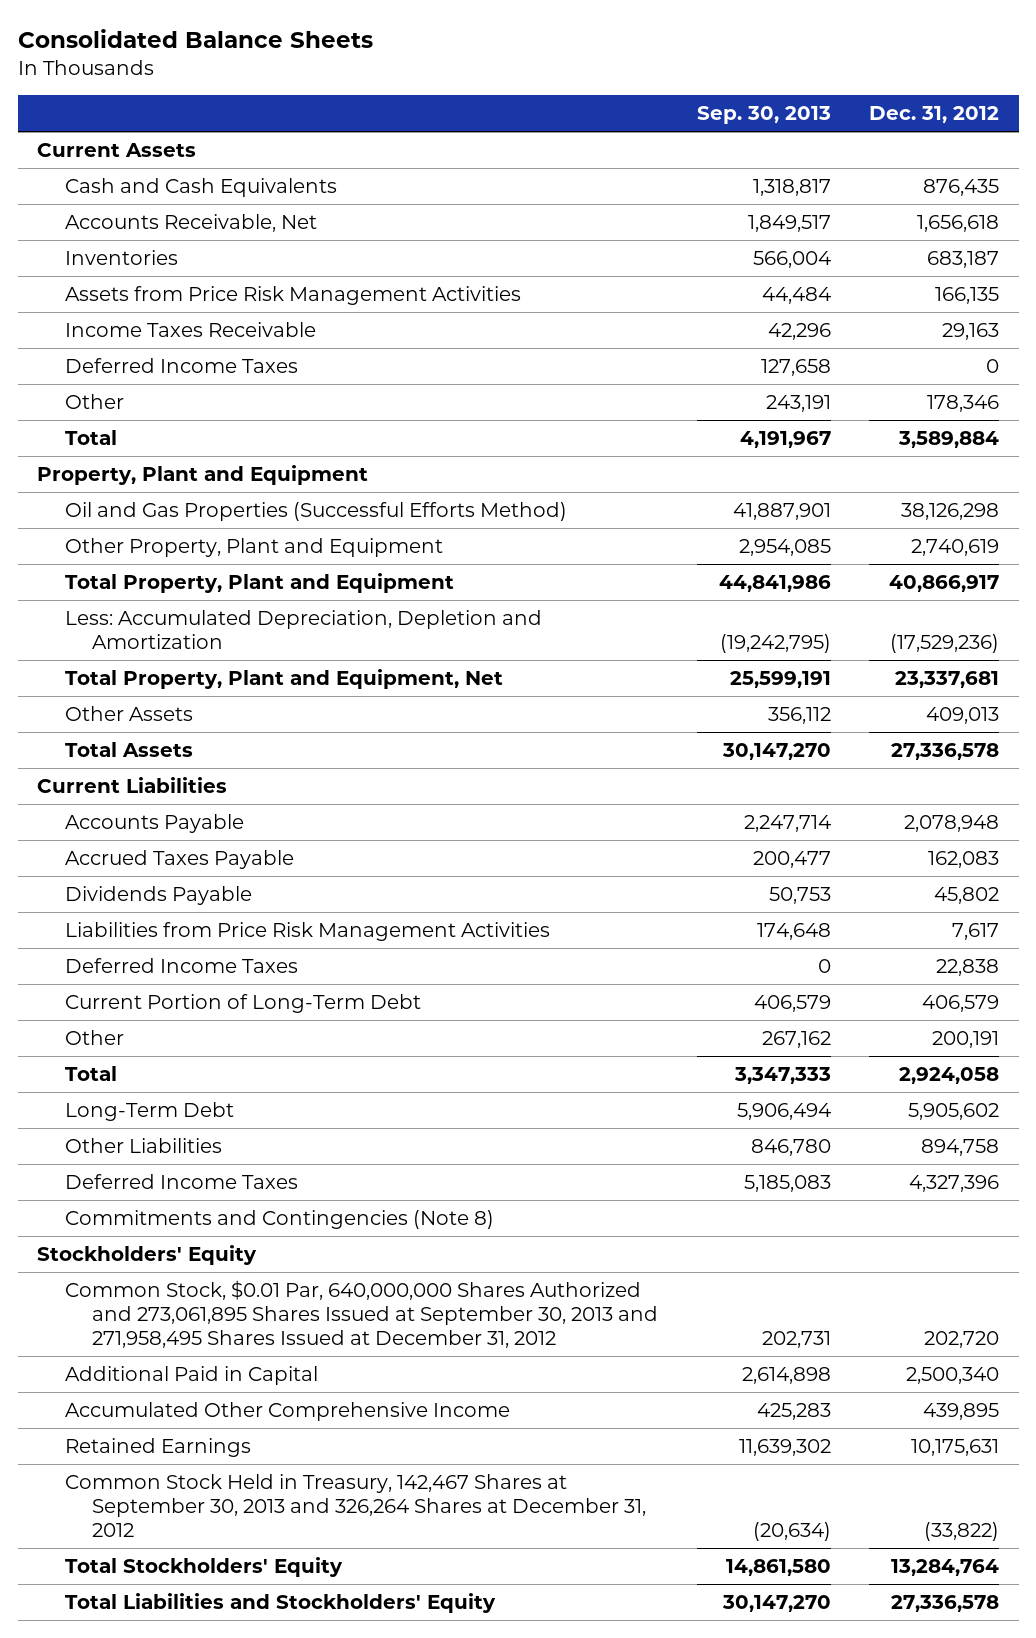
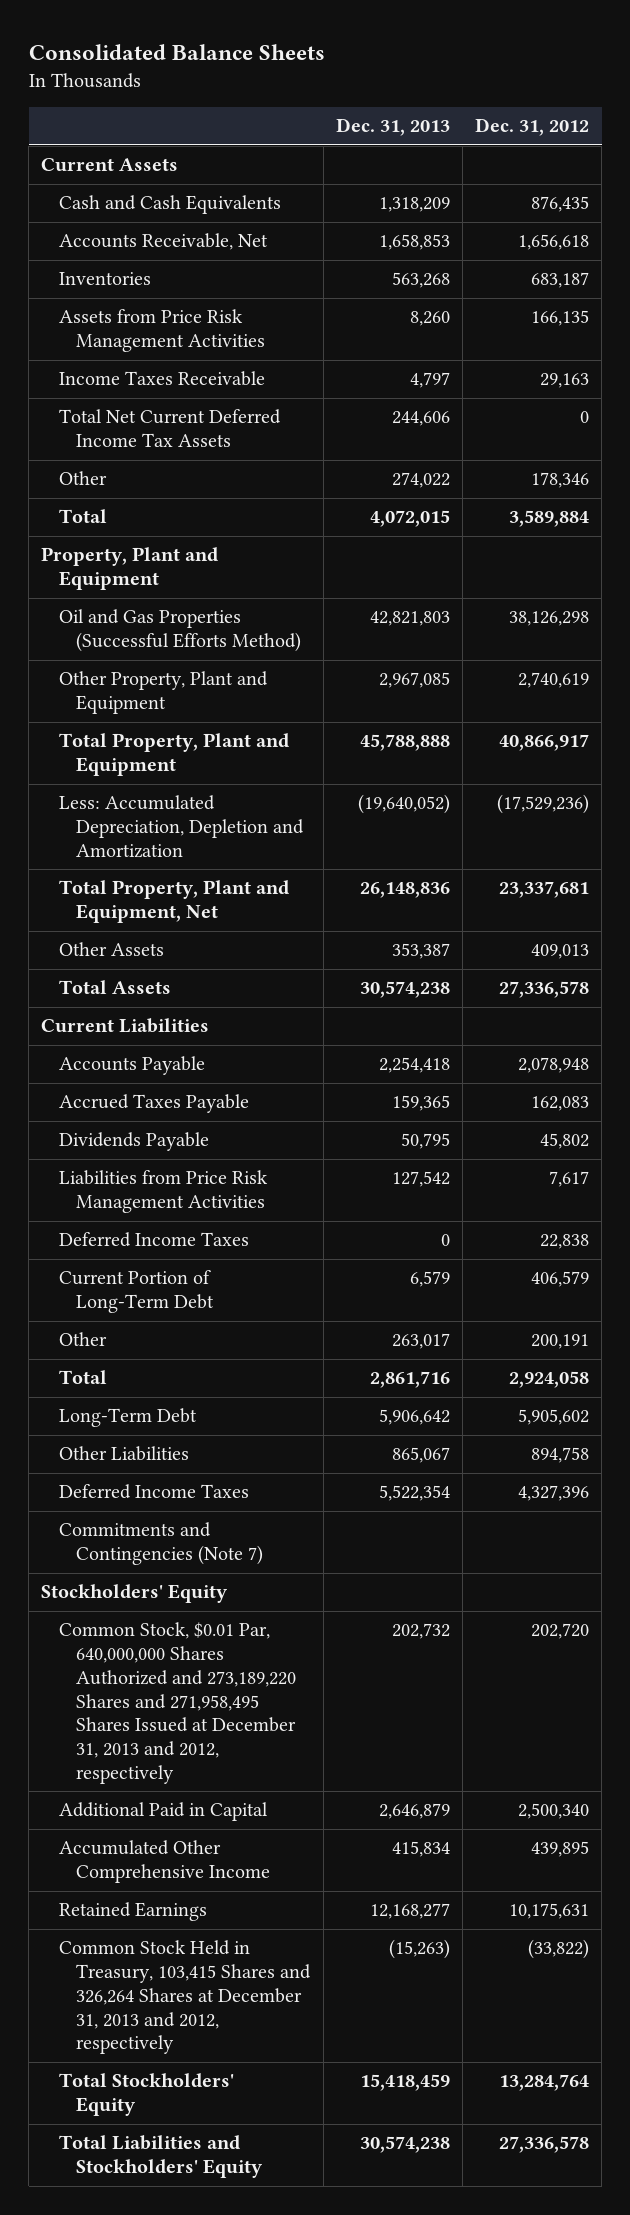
- | Sep. 30, 2013 | Dec. 31, 2012
+ | Dec. 31, 2013 | Dec. 31, 2012
- Deferred Income Taxes | 127,658 | 0
+ Total Net Current Deferred Income Tax Assets | 244,606 | 0
- Commitments and Contingencies (Note 8)
+ Commitments and Contingencies (Note 7)
- Common Stock, $0.01 Par, 640,000,000 Shares Authorized and 273,061,895 Shares Issued at September 30, 2013 and 271,958,495 Shares Issued at December 31, 2012 | 202,731 | 202,720
+ Common Stock, $0.01 Par, 640,000,000 Shares Authorized and 273,189,220 Shares and 271,958,495 Shares Issued at December 31, 2013 and 2012, respectively | 202,732 | 202,720
- Common Stock Held in Treasury, 142,467 Shares at September 30, 2013 and 326,264 Shares at December 31, 2012 | (20,634) | (33,822)
+ Common Stock Held in Treasury, 103,415 Shares and 326,264 Shares at December 31, 2013 and 2012, respectively | (15,263) | (33,822)

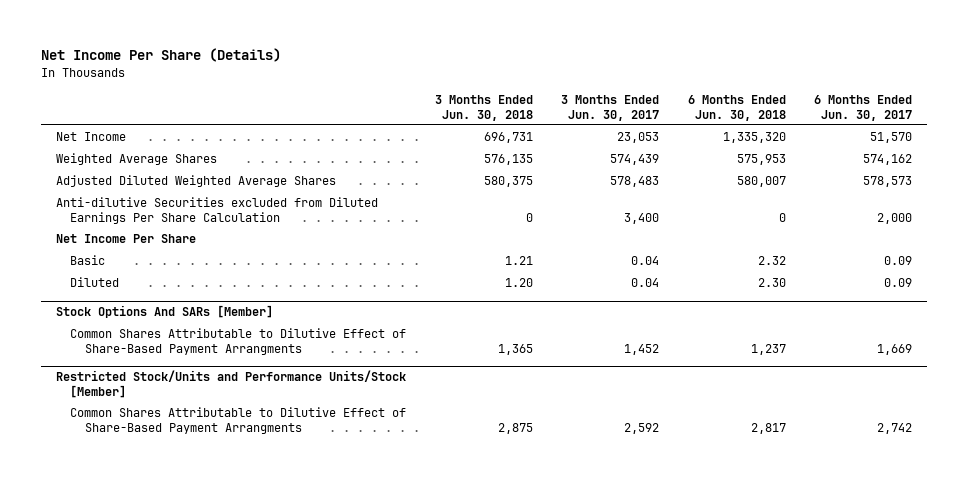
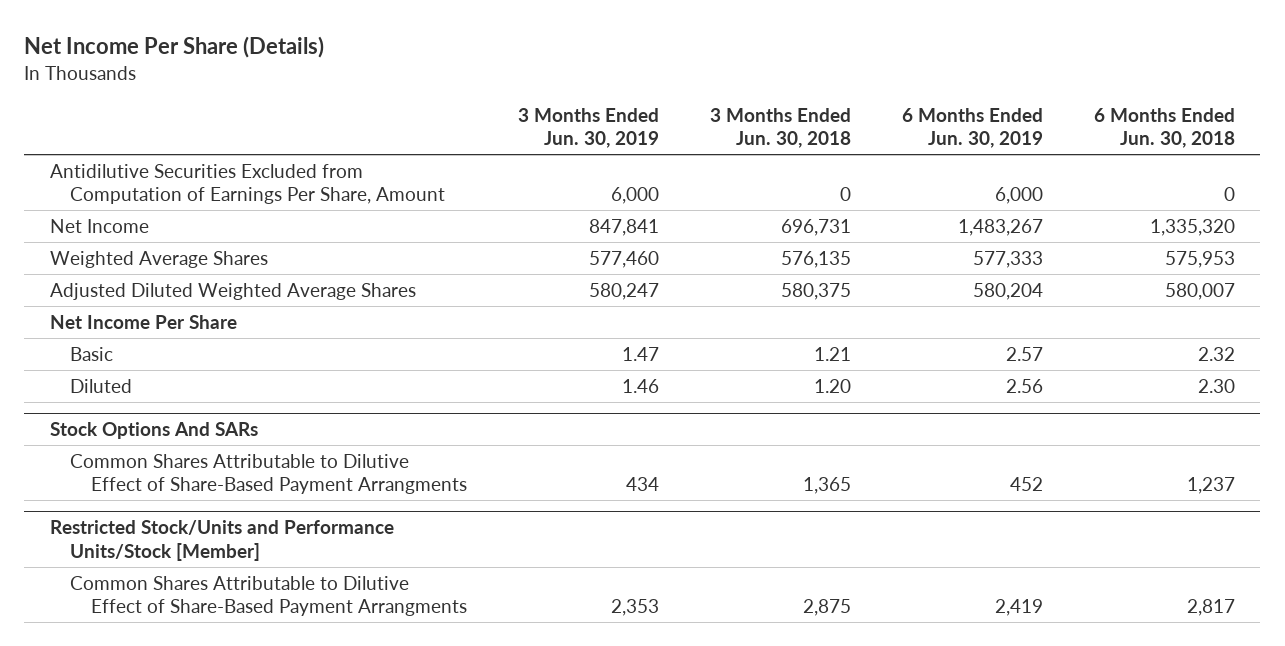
- | 3 Months Ended Jun. 30, 2018 | 3 Months Ended Jun. 30, 2017 | 6 Months Ended Jun. 30, 2018 | 6 Months Ended Jun. 30, 2017
+ | 3 Months Ended Jun. 30, 2019 | 3 Months Ended Jun. 30, 2018 | 6 Months Ended Jun. 30, 2019 | 6 Months Ended Jun. 30, 2018
+ Antidilutive Securities Excluded from Computation of Earnings Per Share, Amount | 6,000 | 0 | 6,000 | 0
- Anti-dilutive Securities excluded from Diluted Earnings Per Share Calculation | 0 | 3,400 | 0 | 2,000
- Stock Options And SARs [Member]
+ Stock Options And SARs

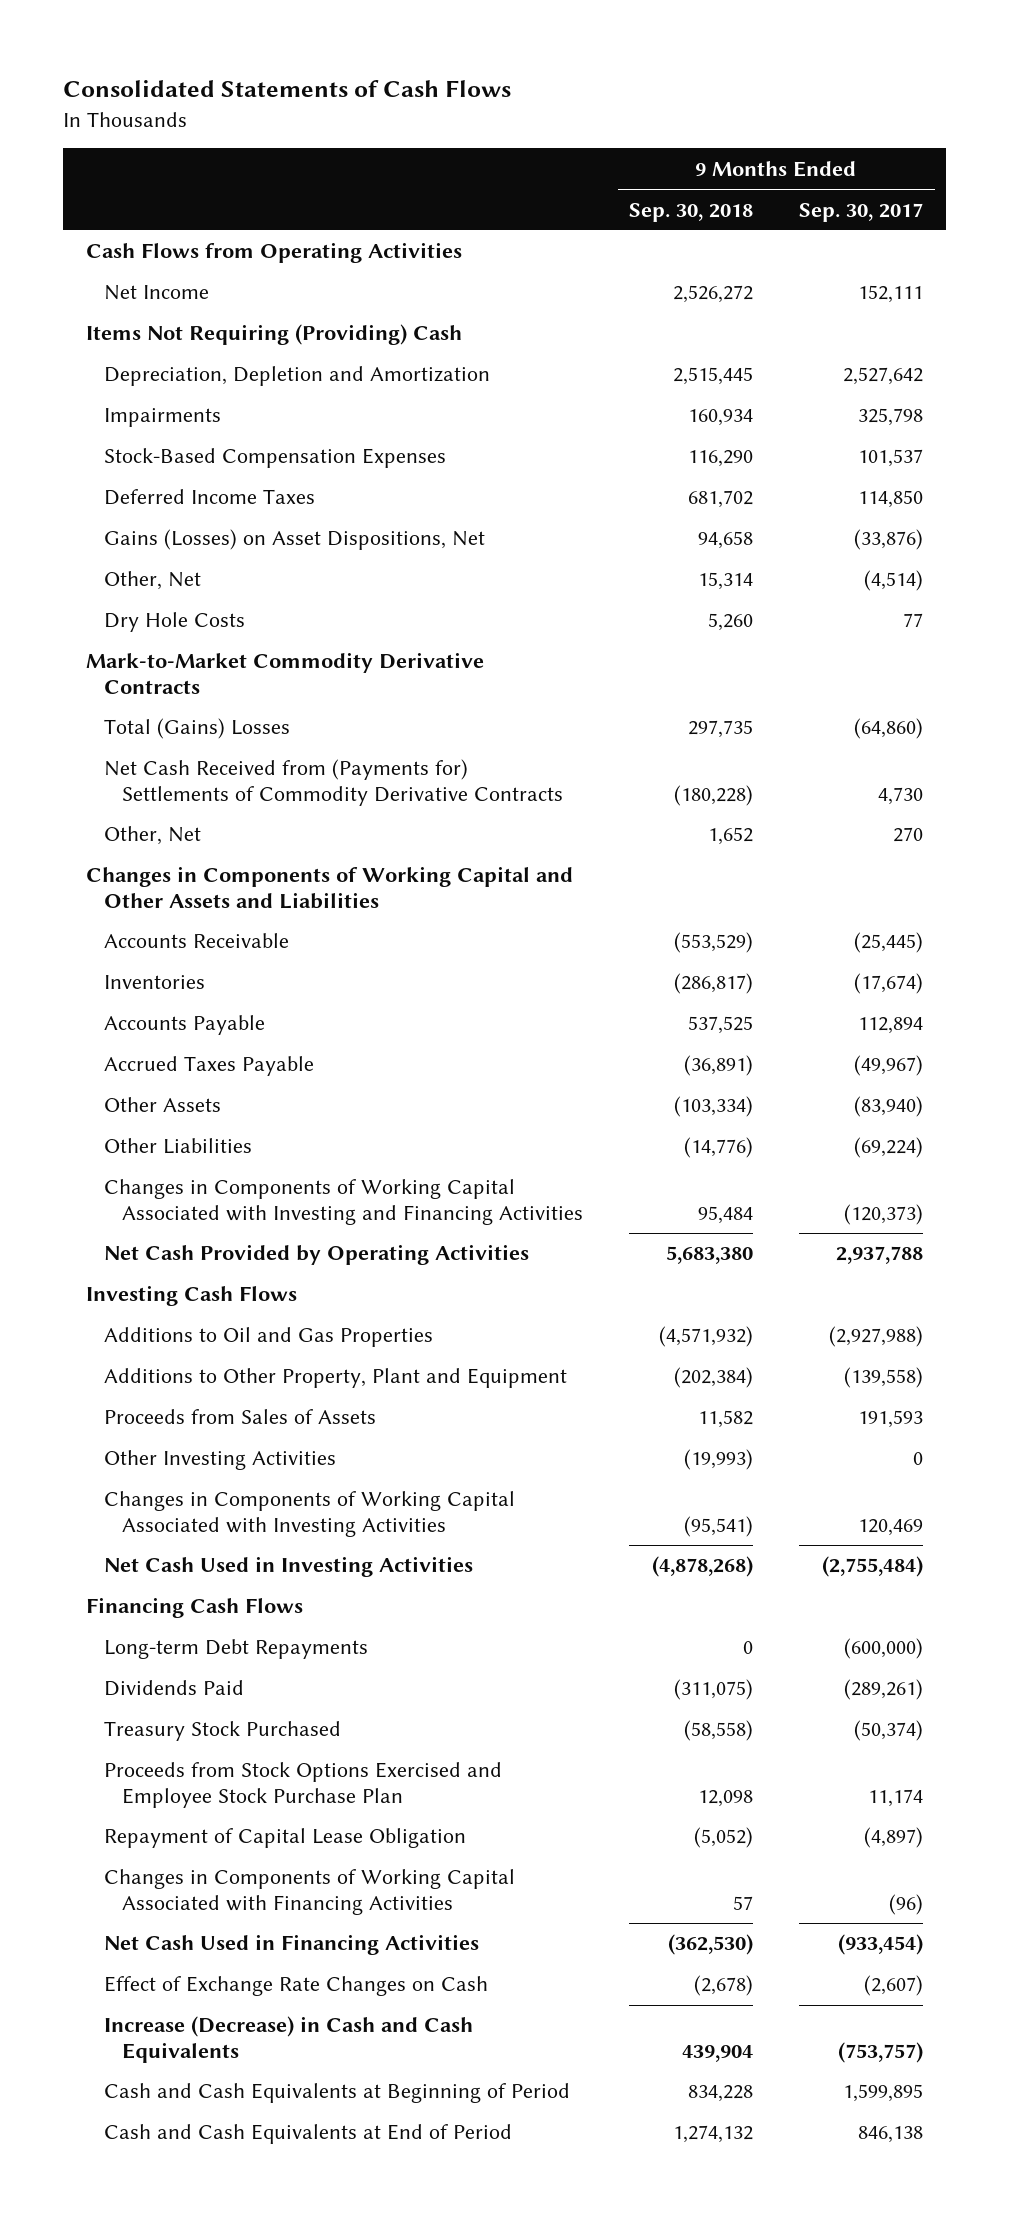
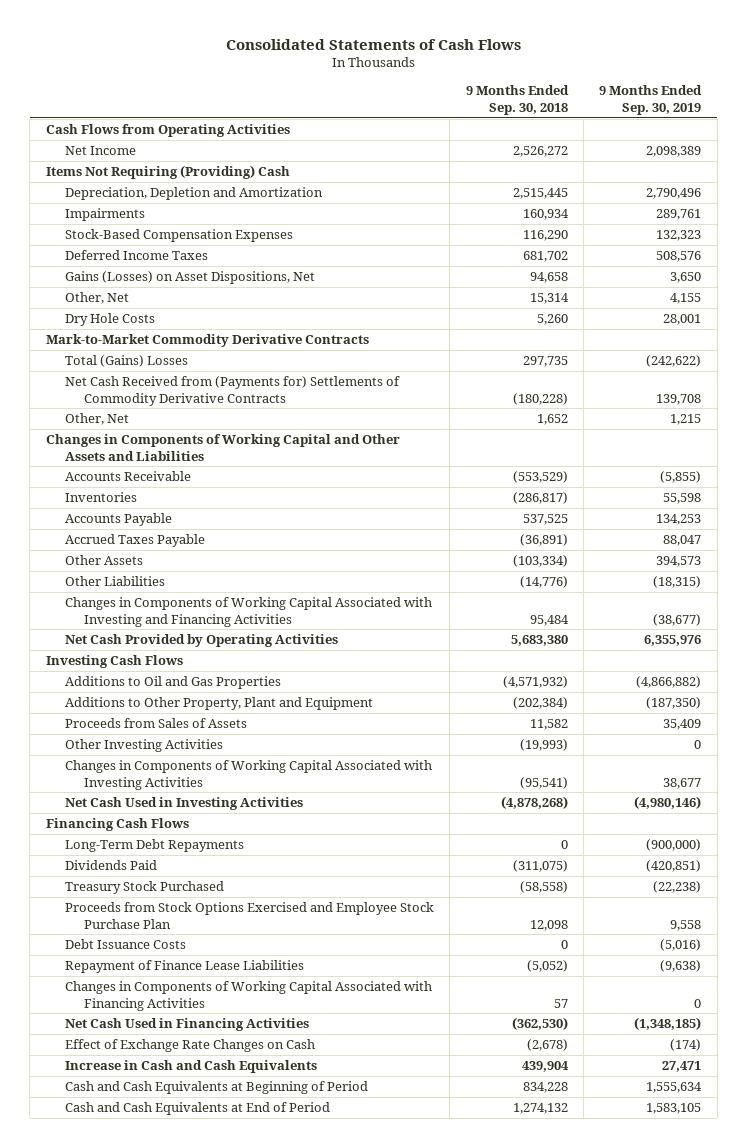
- | 9 Months Ended Sep. 30, 2018 | 9 Months Ended Sep. 30, 2017
+ | 9 Months Ended Sep. 30, 2018 | 9 Months Ended Sep. 30, 2019
- Long-term Debt Repayments | 0 | (600,000)
+ Long-Term Debt Repayments | 0 | (900,000)
- Repayment of Capital Lease Obligation | (5,052) | (4,897)
+ Debt Issuance Costs | 0 | (5,016)
+ Repayment of Finance Lease Liabilities | (5,052) | (9,638)
- Increase (Decrease) in Cash and Cash Equivalents | 439,904 | (753,757)
+ Increase in Cash and Cash Equivalents | 439,904 | 27,471

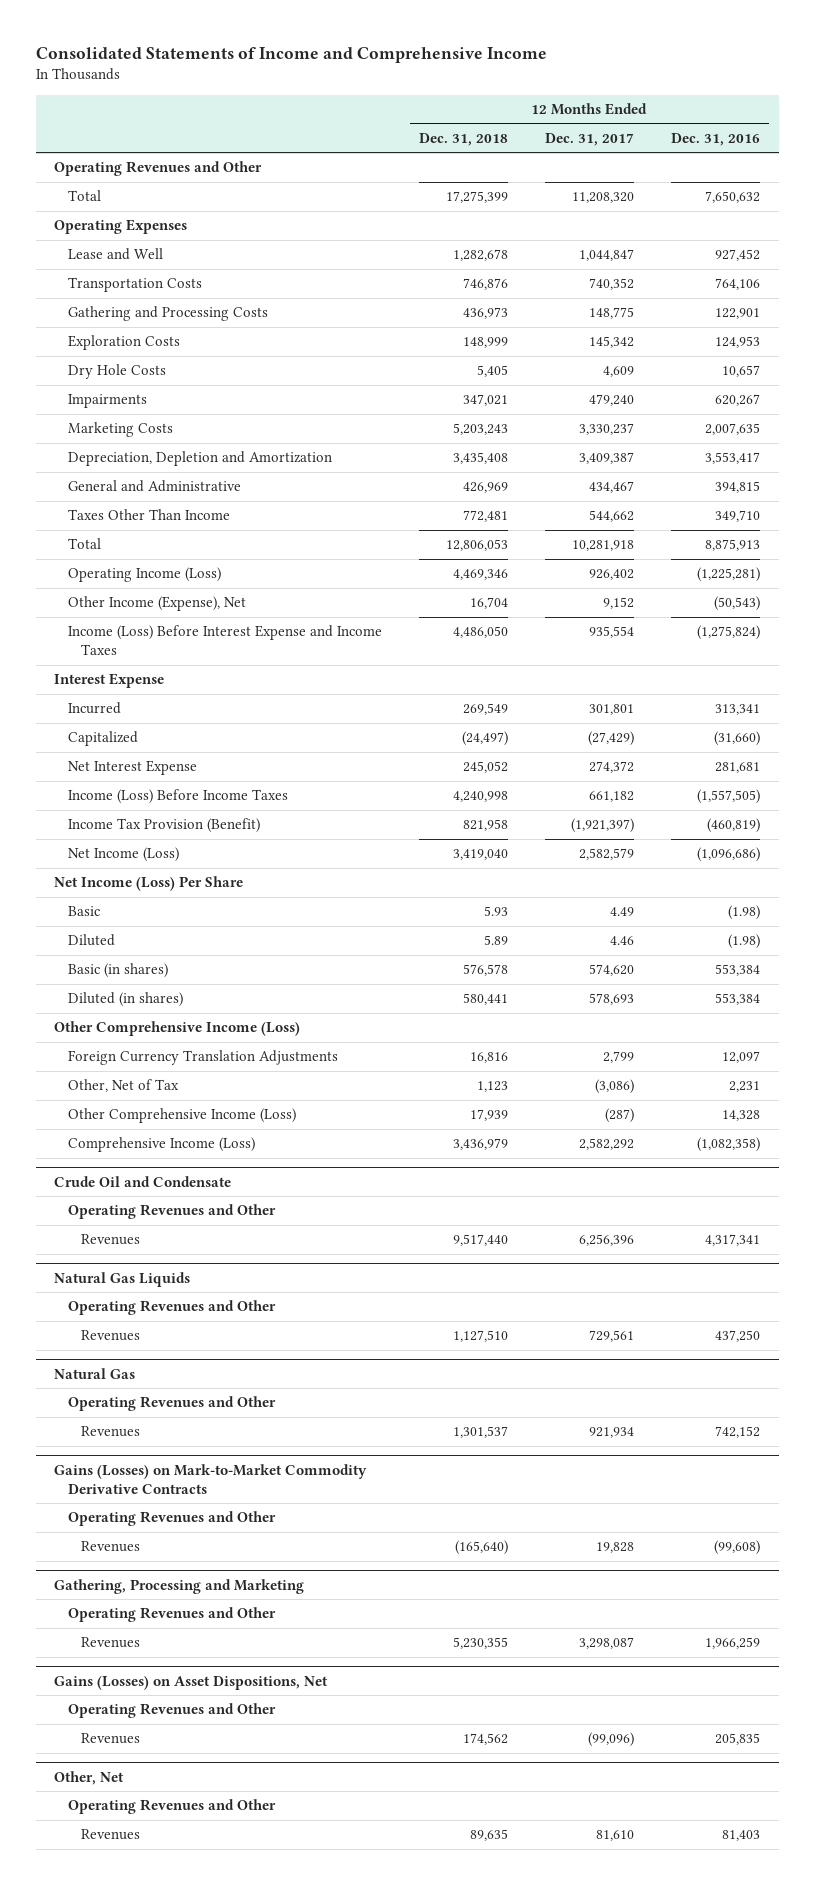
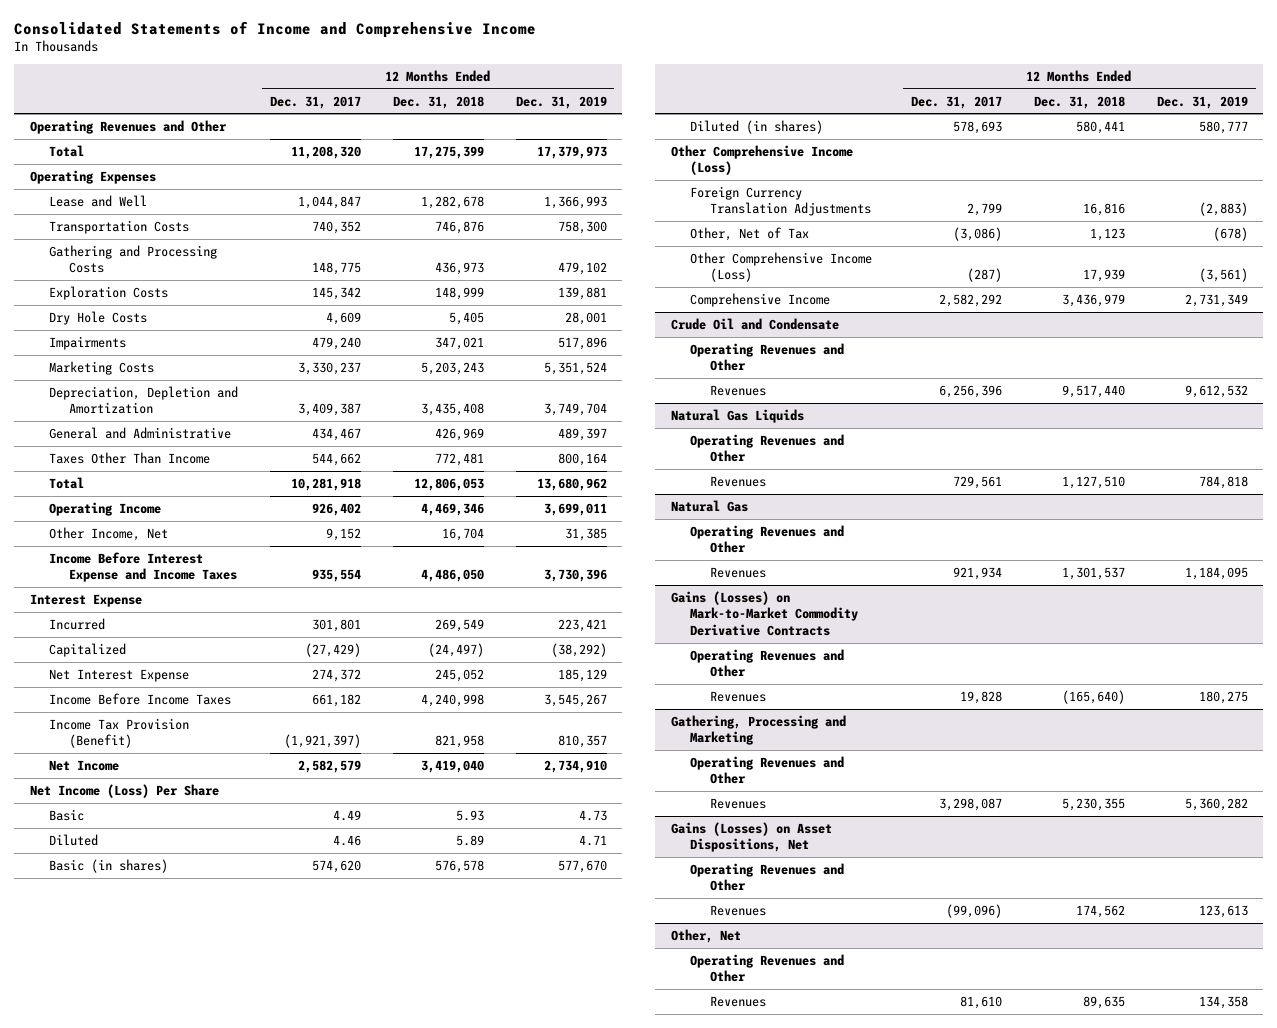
- | 12 Months Ended Dec. 31, 2018 | 12 Months Ended Dec. 31, 2017 | 12 Months Ended Dec. 31, 2016
+ | 12 Months Ended Dec. 31, 2017 | 12 Months Ended Dec. 31, 2018 | 12 Months Ended Dec. 31, 2019
- Operating Income (Loss) | 4,469,346 | 926,402 | (1,225,281)
- Other Income (Expense), Net | 16,704 | 9,152 | (50,543)
- Income (Loss) Before Interest Expense and Income Taxes | 4,486,050 | 935,554 | (1,275,824)
+ Operating Income | 926,402 | 4,469,346 | 3,699,011
+ Other Income, Net | 9,152 | 16,704 | 31,385
+ Income Before Interest Expense and Income Taxes | 935,554 | 4,486,050 | 3,730,396
- Income (Loss) Before Income Taxes | 4,240,998 | 661,182 | (1,557,505)
+ Income Before Income Taxes | 661,182 | 4,240,998 | 3,545,267
- Net Income (Loss) | 3,419,040 | 2,582,579 | (1,096,686)
+ Net Income | 2,582,579 | 3,419,040 | 2,734,910
- Comprehensive Income (Loss) | 3,436,979 | 2,582,292 | (1,082,358)
+ Comprehensive Income | 2,582,292 | 3,436,979 | 2,731,349

